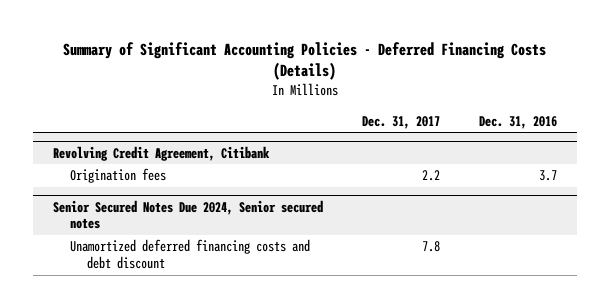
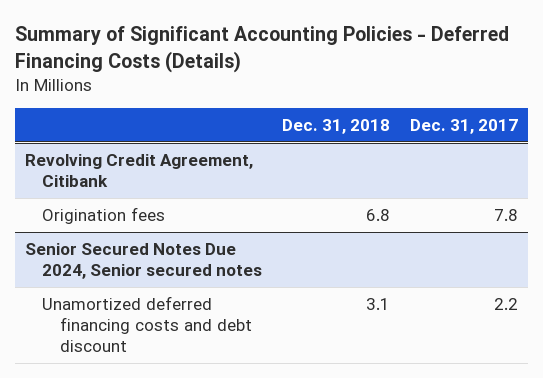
- | Dec. 31, 2017 | Dec. 31, 2016
+ | Dec. 31, 2018 | Dec. 31, 2017
@ Revolving Credit Agreement, Citibank
- Origination fees | 2.2 | 3.7
+ Origination fees | 6.8 | 7.8
@ Senior Secured Notes Due 2024, Senior secured notes
- Unamortized deferred financing costs and debt discount | 7.8 |
+ Unamortized deferred financing costs and debt discount | 3.1 | 2.2

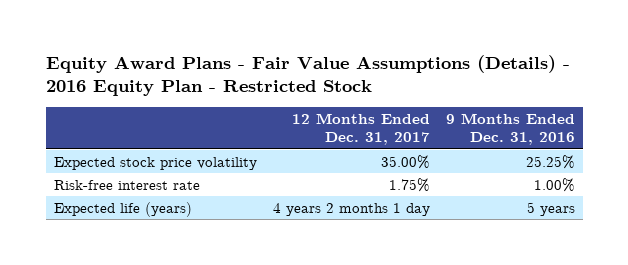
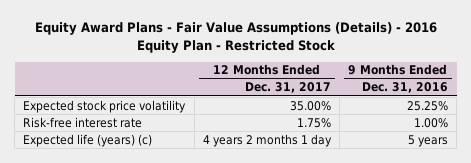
- Expected life (years) | 4 years 2 months 1 day | 5 years
+ Expected life (years) (c) | 4 years 2 months 1 day | 5 years

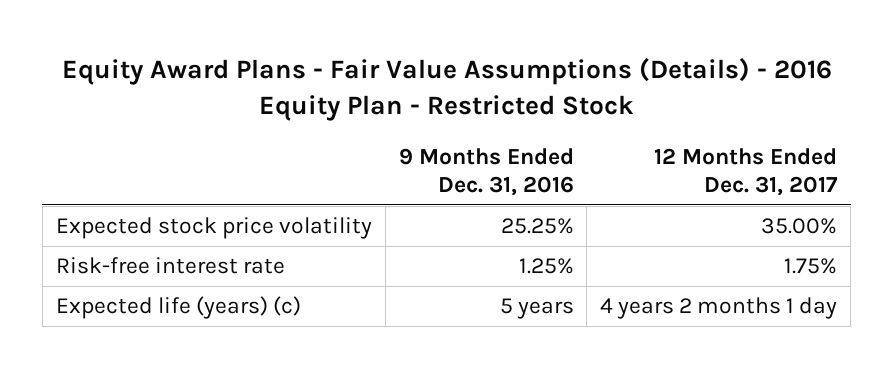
- | 12 Months Ended Dec. 31, 2017 | 9 Months Ended Dec. 31, 2016
+ | 9 Months Ended Dec. 31, 2016 | 12 Months Ended Dec. 31, 2017
- Risk-free interest rate | 1.75% | 1.00%
+ Risk-free interest rate | 1.25% | 1.75%

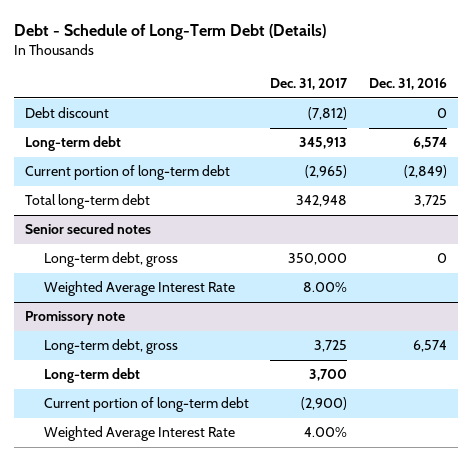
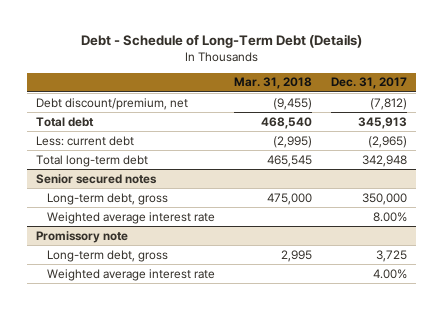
- | Dec. 31, 2017 | Dec. 31, 2016
+ | Mar. 31, 2018 | Dec. 31, 2017
- Debt discount | (7,812) | 0
- Long-term debt | 345,913 | 6,574
- Current portion of long-term debt | (2,965) | (2,849)
+ Debt discount/premium, net | (9,455) | (7,812)
+ Total debt | 468,540 | 345,913
+ Less: current debt | (2,995) | (2,965)
@ Senior secured notes
- Weighted Average Interest Rate | 8.00% |
+ Weighted average interest rate | | 8.00%
@ Promissory note
- Long-term debt | 3,700 |
- Current portion of long-term debt | (2,900) |
- Weighted Average Interest Rate | 4.00% |
+ Weighted average interest rate | | 4.00%

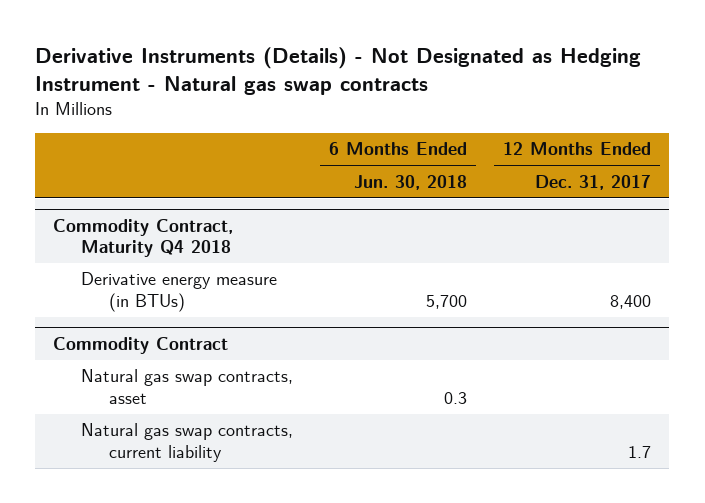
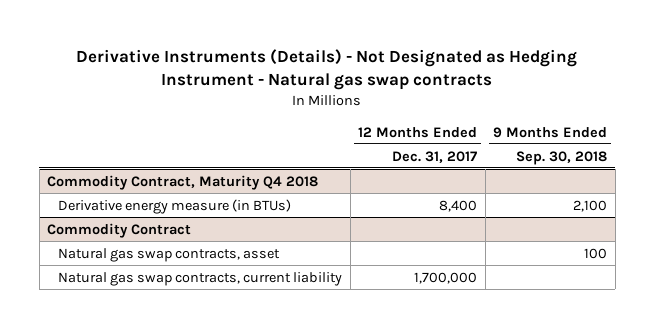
- | 6 Months Ended Jun. 30, 2018 | 12 Months Ended Dec. 31, 2017
+ | 12 Months Ended Dec. 31, 2017 | 9 Months Ended Sep. 30, 2018
@ Commodity Contract
- Natural gas swap contracts, current liability | | 1.7
+ Natural gas swap contracts, current liability | 1,700,000 |

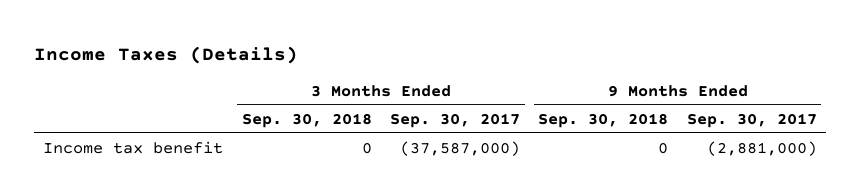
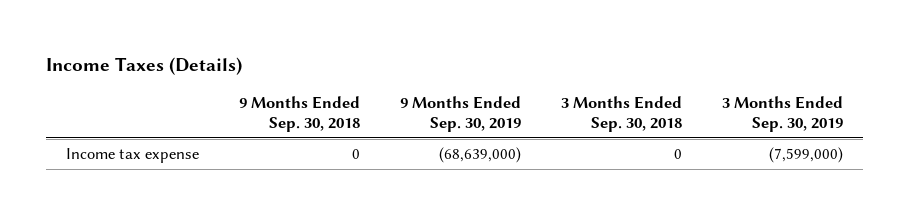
- | 3 Months Ended Sep. 30, 2018 | 3 Months Ended Sep. 30, 2017 | 9 Months Ended Sep. 30, 2018 | 9 Months Ended Sep. 30, 2017
+ | 9 Months Ended Sep. 30, 2018 | 9 Months Ended Sep. 30, 2019 | 3 Months Ended Sep. 30, 2018 | 3 Months Ended Sep. 30, 2019
- Income tax benefit | 0 | (37,587,000) | 0 | (2,881,000)
+ Income tax expense | 0 | (68,639,000) | 0 | (7,599,000)

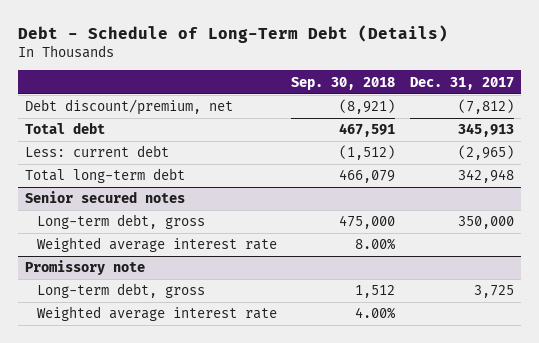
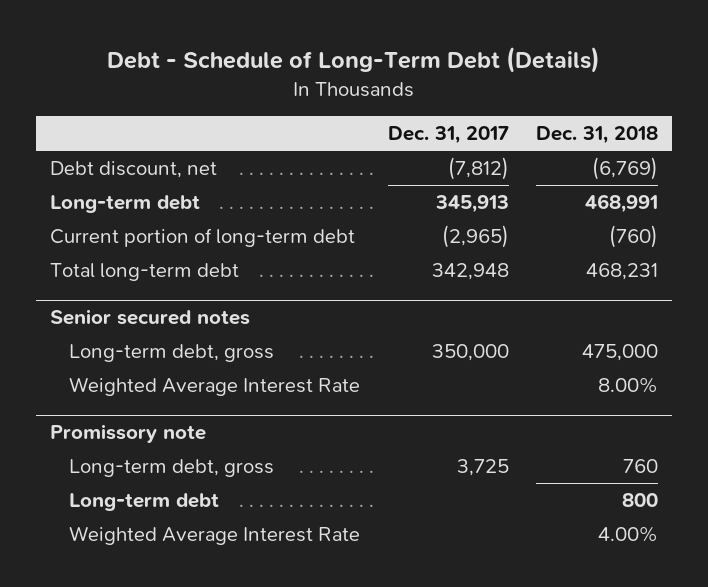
- | Sep. 30, 2018 | Dec. 31, 2017
+ | Dec. 31, 2017 | Dec. 31, 2018
- Debt discount/premium, net | (8,921) | (7,812)
- Total debt | 467,591 | 345,913
- Less: current debt | (1,512) | (2,965)
+ Debt discount, net | (7,812) | (6,769)
+ Long-term debt | 345,913 | 468,991
+ Current portion of long-term debt | (2,965) | (760)
@ Senior secured notes
- Weighted average interest rate | 8.00% |
+ Weighted Average Interest Rate | | 8.00%
@ Promissory note
- Weighted average interest rate | 4.00% |
+ Long-term debt | | 800
+ Weighted Average Interest Rate | | 4.00%

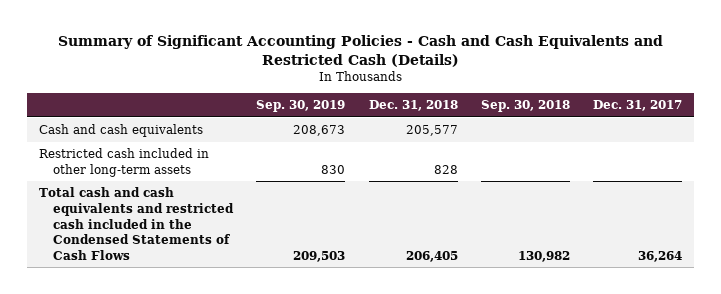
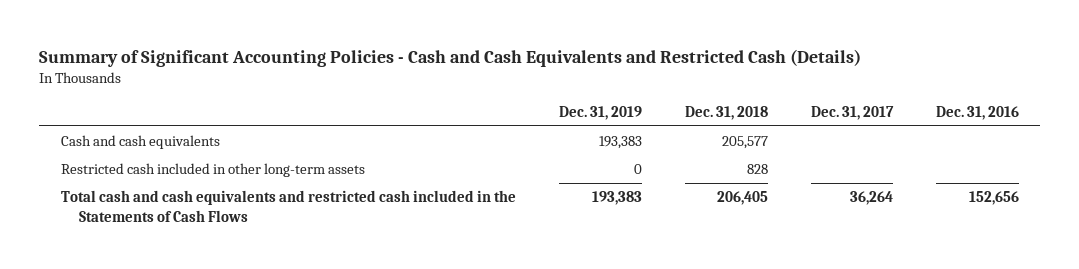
- | Sep. 30, 2019 | Dec. 31, 2018 | Sep. 30, 2018 | Dec. 31, 2017
+ | Dec. 31, 2019 | Dec. 31, 2018 | Dec. 31, 2017 | Dec. 31, 2016
- Total cash and cash equivalents and restricted cash included in the Condensed Statements of Cash Flows | 209,503 | 206,405 | 130,982 | 36,264
+ Total cash and cash equivalents and restricted cash included in the Statements of Cash Flows | 193,383 | 206,405 | 36,264 | 152,656

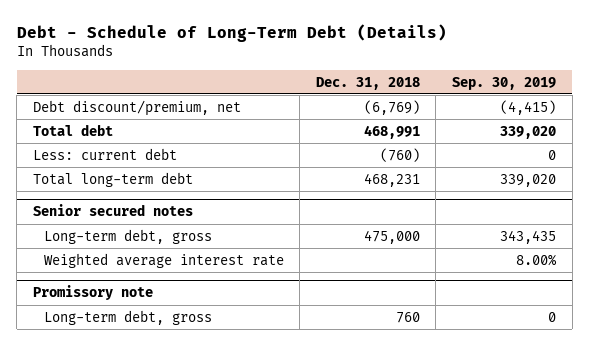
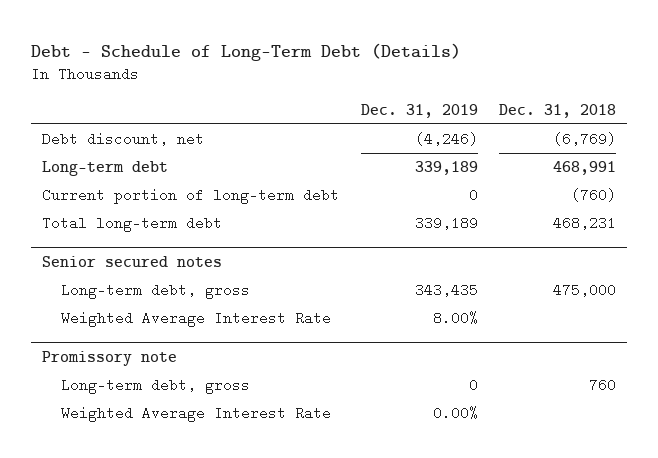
- | Dec. 31, 2018 | Sep. 30, 2019
+ | Dec. 31, 2019 | Dec. 31, 2018
- Debt discount/premium, net | (6,769) | (4,415)
- Total debt | 468,991 | 339,020
- Less: current debt | (760) | 0
+ Debt discount, net | (4,246) | (6,769)
+ Long-term debt | 339,189 | 468,991
+ Current portion of long-term debt | 0 | (760)
@ Senior secured notes
- Weighted average interest rate | | 8.00%
+ Weighted Average Interest Rate | 8.00% |
@ Promissory note
+ Weighted Average Interest Rate | 0.00% |

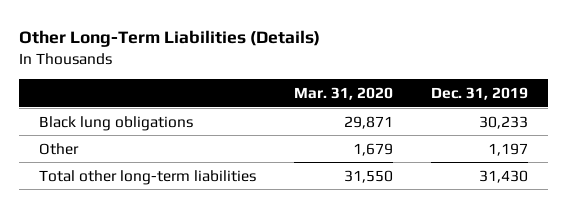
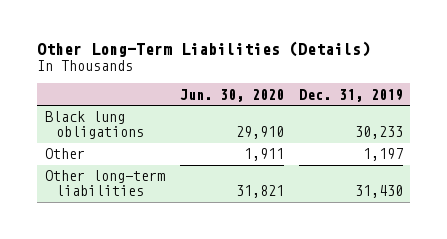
- | Mar. 31, 2020 | Dec. 31, 2019
+ | Jun. 30, 2020 | Dec. 31, 2019
- Total other long-term liabilities | 31,550 | 31,430
+ Other long-term liabilities | 31,821 | 31,430

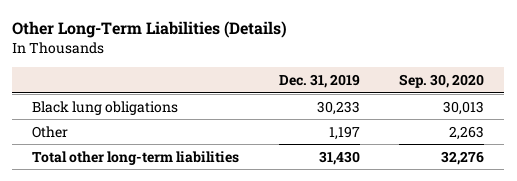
- | Jun. 30, 2020 | Dec. 31, 2019
+ | Dec. 31, 2019 | Sep. 30, 2020
- Other long-term liabilities | 31,821 | 31,430
+ Total other long-term liabilities | 31,430 | 32,276

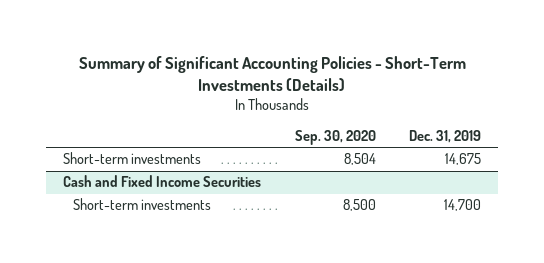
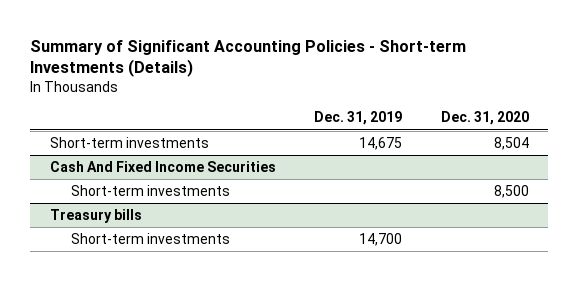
- Summary of Significant Accounting Policies - Short-Term Investments (Details)
+ Summary of Significant Accounting Policies - Short-term Investments (Details)
- | Sep. 30, 2020 | Dec. 31, 2019
+ | Dec. 31, 2019 | Dec. 31, 2020
- Cash and Fixed Income Securities
+ Cash And Fixed Income Securities
+ Short-term investments | | 8,500
+ Treasury bills

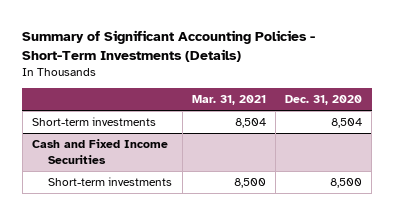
- Summary of Significant Accounting Policies - Short-term Investments (Details)
+ Summary of Significant Accounting Policies - Short-Term Investments (Details)
- | Dec. 31, 2019 | Dec. 31, 2020
+ | Mar. 31, 2021 | Dec. 31, 2020
- Cash And Fixed Income Securities
+ Cash and Fixed Income Securities
- Treasury bills
- Short-term investments | 14,700 |

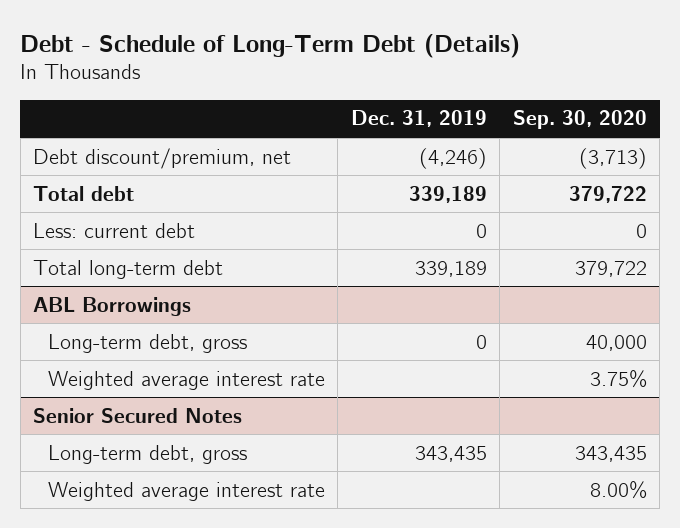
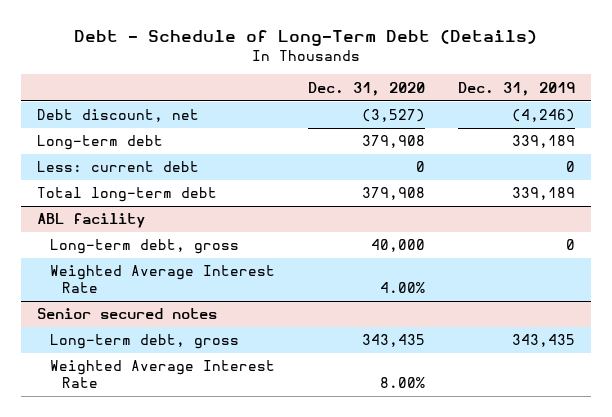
- | Dec. 31, 2019 | Sep. 30, 2020
+ | Dec. 31, 2020 | Dec. 31, 2019
- Debt discount/premium, net | (4,246) | (3,713)
- Total debt | 339,189 | 379,722
+ Debt discount, net | (3,527) | (4,246)
+ Long-term debt | 379,908 | 339,189
- ABL Borrowings
+ ABL facility
- Weighted average interest rate | | 3.75%
- Senior Secured Notes
+ Weighted Average Interest Rate | 4.00% |
+ Senior secured notes
- Weighted average interest rate | | 8.00%
+ Weighted Average Interest Rate | 8.00% |

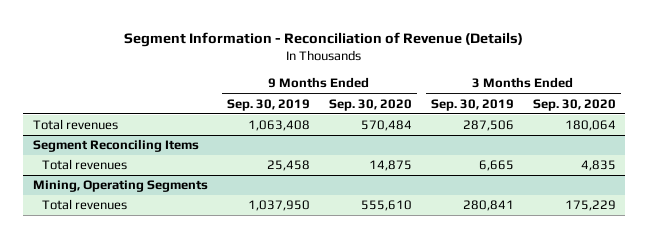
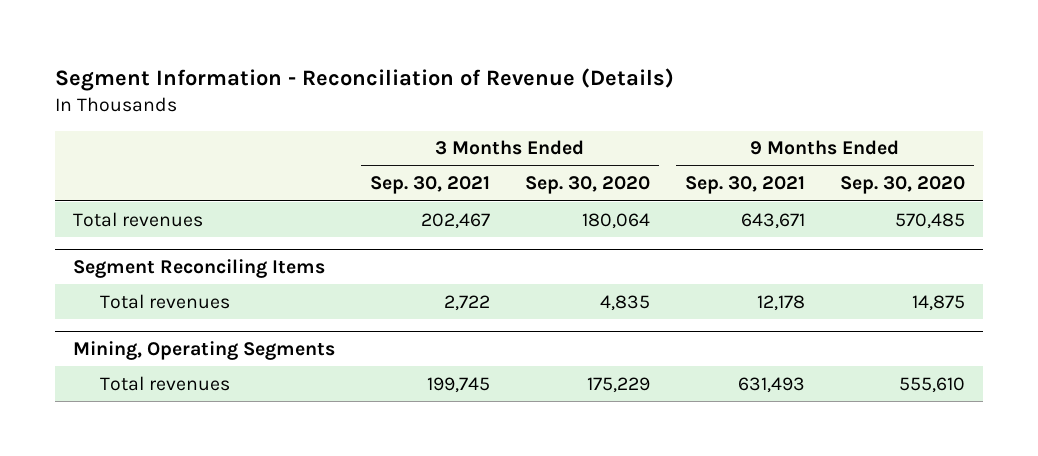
- | 9 Months Ended Sep. 30, 2019 | 9 Months Ended Sep. 30, 2020 | 3 Months Ended Sep. 30, 2019 | 3 Months Ended Sep. 30, 2020
+ | 3 Months Ended Sep. 30, 2021 | 3 Months Ended Sep. 30, 2020 | 9 Months Ended Sep. 30, 2021 | 9 Months Ended Sep. 30, 2020
- Total revenues | 1,063,408 | 570,484 | 287,506 | 180,064
+ Total revenues | 202,467 | 180,064 | 643,671 | 570,485

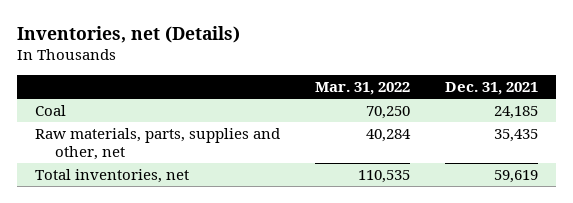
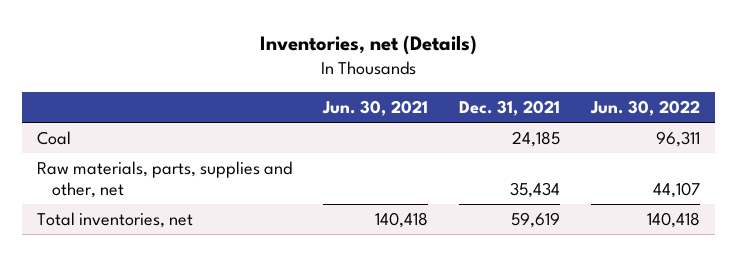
- | Mar. 31, 2022 | Dec. 31, 2021
+ | Jun. 30, 2021 | Dec. 31, 2021 | Jun. 30, 2022
- Raw materials, parts, supplies and other, net | 40,284 | 35,435
+ Raw materials, parts, supplies and other, net | | 35,434 | 44,107

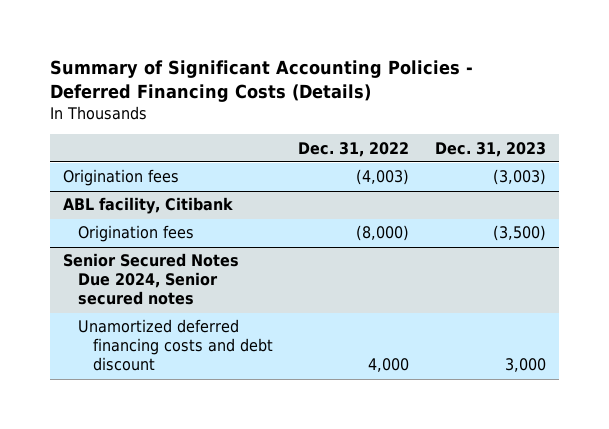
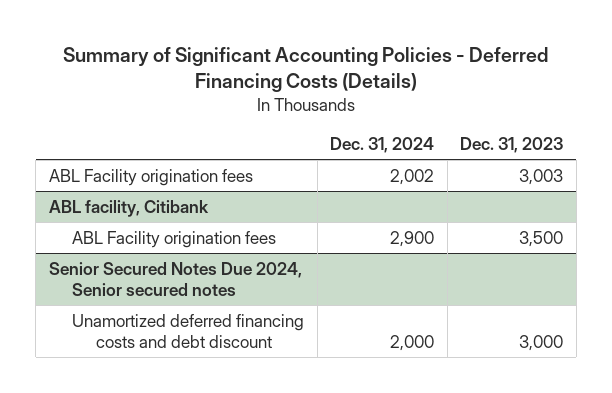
- | Dec. 31, 2022 | Dec. 31, 2023
+ | Dec. 31, 2024 | Dec. 31, 2023
- Origination fees | (4,003) | (3,003)
+ ABL Facility origination fees | 2,002 | 3,003
@ ABL facility, Citibank
- Origination fees | (8,000) | (3,500)
+ ABL Facility origination fees | 2,900 | 3,500

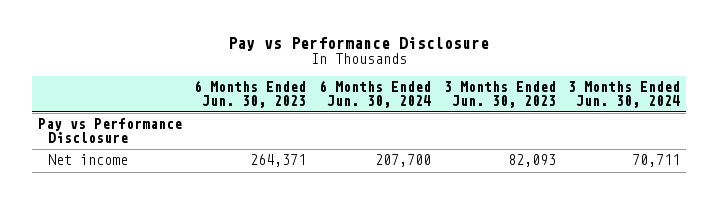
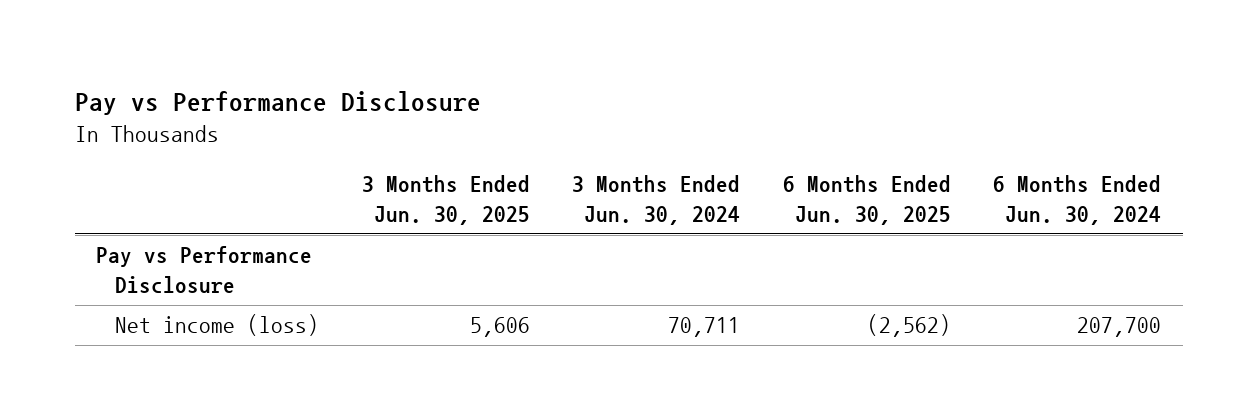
- | 6 Months Ended Jun. 30, 2023 | 6 Months Ended Jun. 30, 2024 | 3 Months Ended Jun. 30, 2023 | 3 Months Ended Jun. 30, 2024
+ | 3 Months Ended Jun. 30, 2025 | 3 Months Ended Jun. 30, 2024 | 6 Months Ended Jun. 30, 2025 | 6 Months Ended Jun. 30, 2024
- Net income | 264,371 | 207,700 | 82,093 | 70,711
+ Net income (loss) | 5,606 | 70,711 | (2,562) | 207,700

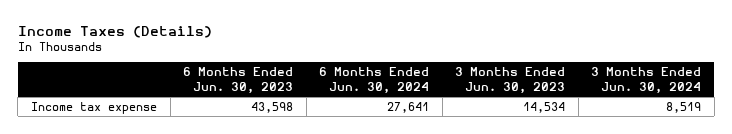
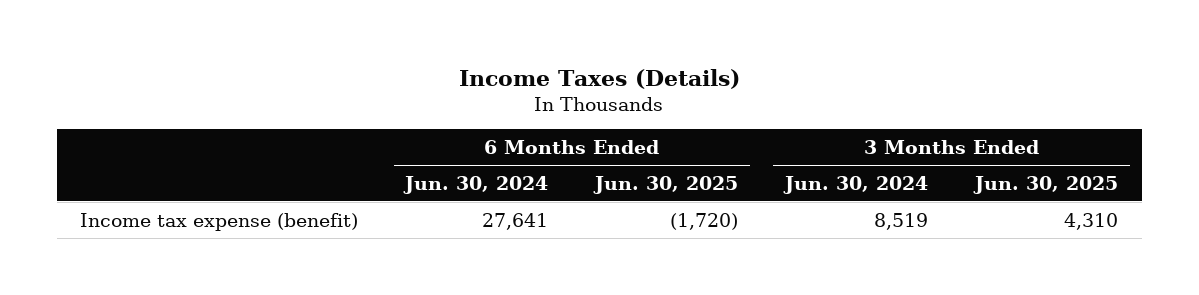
- | 6 Months Ended Jun. 30, 2023 | 6 Months Ended Jun. 30, 2024 | 3 Months Ended Jun. 30, 2023 | 3 Months Ended Jun. 30, 2024
+ | 6 Months Ended Jun. 30, 2024 | 6 Months Ended Jun. 30, 2025 | 3 Months Ended Jun. 30, 2024 | 3 Months Ended Jun. 30, 2025
- Income tax expense | 43,598 | 27,641 | 14,534 | 8,519
+ Income tax expense (benefit) | 27,641 | (1,720) | 8,519 | 4,310

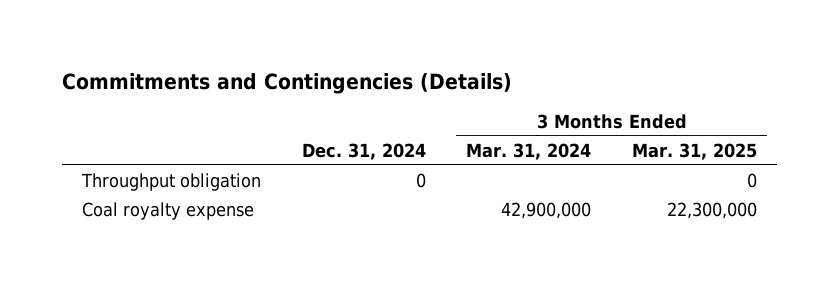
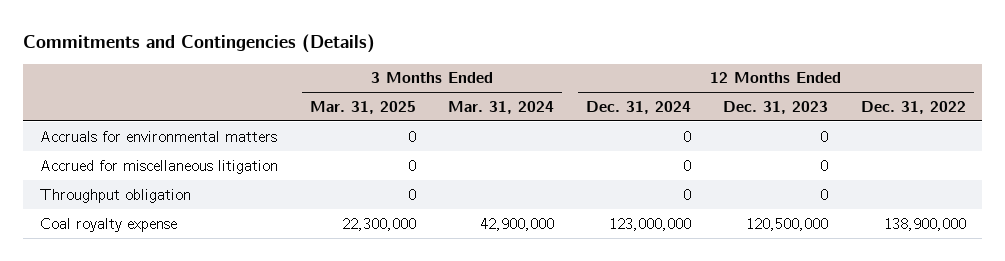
- | Dec. 31, 2024 | 3 Months Ended Mar. 31, 2024 | 3 Months Ended Mar. 31, 2025
+ | 3 Months Ended Mar. 31, 2025 | 3 Months Ended Mar. 31, 2024 | 12 Months Ended Dec. 31, 2024 | 12 Months Ended Dec. 31, 2023 | 12 Months Ended Dec. 31, 2022
+ Accruals for environmental matters | 0 | | 0 | 0 |
+ Accrued for miscellaneous litigation | 0 | | 0 | 0 |

